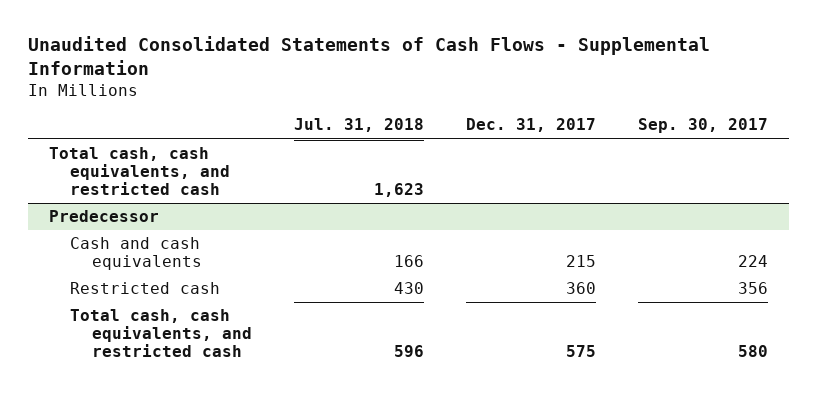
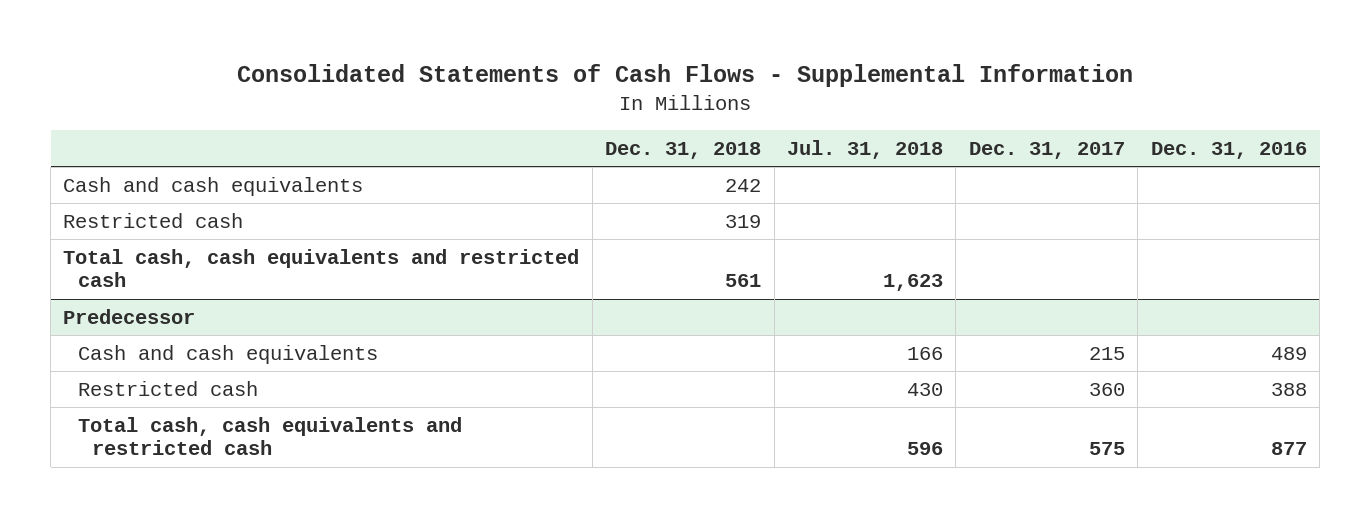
- Unaudited Consolidated Statements of Cash Flows - Supplemental Information
+ Consolidated Statements of Cash Flows - Supplemental Information
- | Jul. 31, 2018 | Dec. 31, 2017 | Sep. 30, 2017
+ | Dec. 31, 2018 | Jul. 31, 2018 | Dec. 31, 2017 | Dec. 31, 2016
- Total cash, cash equivalents, and restricted cash | 1,623 | |
+ Cash and cash equivalents | 242 | | |
+ Restricted cash | 319 | | |
+ Total cash, cash equivalents and restricted cash | 561 | 1,623 | |
@ Predecessor
- Total cash, cash equivalents, and restricted cash | 596 | 575 | 580
+ Total cash, cash equivalents and restricted cash | | 596 | 575 | 877

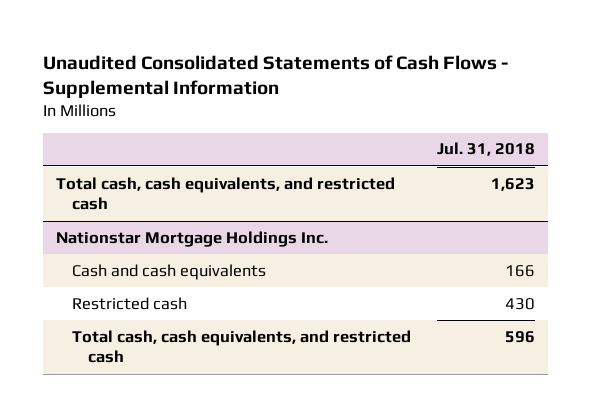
- Consolidated Statements of Cash Flows - Supplemental Information
+ Unaudited Consolidated Statements of Cash Flows - Supplemental Information
- | Dec. 31, 2018 | Jul. 31, 2018 | Dec. 31, 2017 | Dec. 31, 2016
+ | Jul. 31, 2018
- Cash and cash equivalents | 242 | | |
- Restricted cash | 319 | | |
- Total cash, cash equivalents and restricted cash | 561 | 1,623 | |
- Predecessor
+ Total cash, cash equivalents, and restricted cash | 1,623
+ Nationstar Mortgage Holdings Inc.
- Total cash, cash equivalents and restricted cash | | 596 | 575 | 877
+ Total cash, cash equivalents, and restricted cash | 596

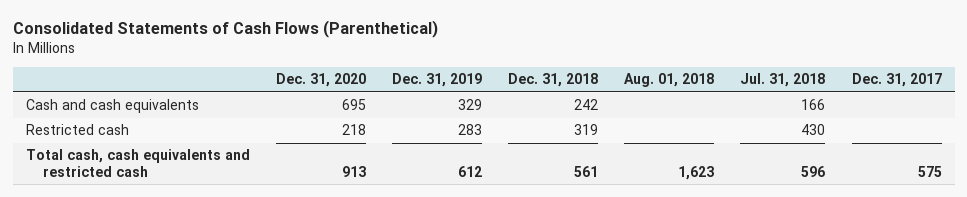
- Unaudited Consolidated Statements of Cash Flows - Supplemental Information
+ Consolidated Statements of Cash Flows (Parenthetical)
- | Jul. 31, 2018
+ | Dec. 31, 2020 | Dec. 31, 2019 | Dec. 31, 2018 | Aug. 01, 2018 | Jul. 31, 2018 | Dec. 31, 2017
- Total cash, cash equivalents, and restricted cash | 1,623
- Nationstar Mortgage Holdings Inc.
- Total cash, cash equivalents, and restricted cash | 596
+ Total cash, cash equivalents and restricted cash | 913 | 612 | 561 | 1,623 | 596 | 575

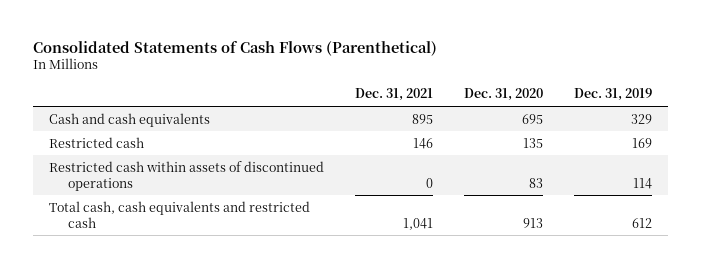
- | Dec. 31, 2020 | Dec. 31, 2019 | Dec. 31, 2018 | Aug. 01, 2018 | Jul. 31, 2018 | Dec. 31, 2017
+ | Dec. 31, 2021 | Dec. 31, 2020 | Dec. 31, 2019
- Restricted cash | 218 | 283 | 319 | | 430 |
+ Restricted cash | 146 | 135 | 169
+ Restricted cash within assets of discontinued operations | 0 | 83 | 114

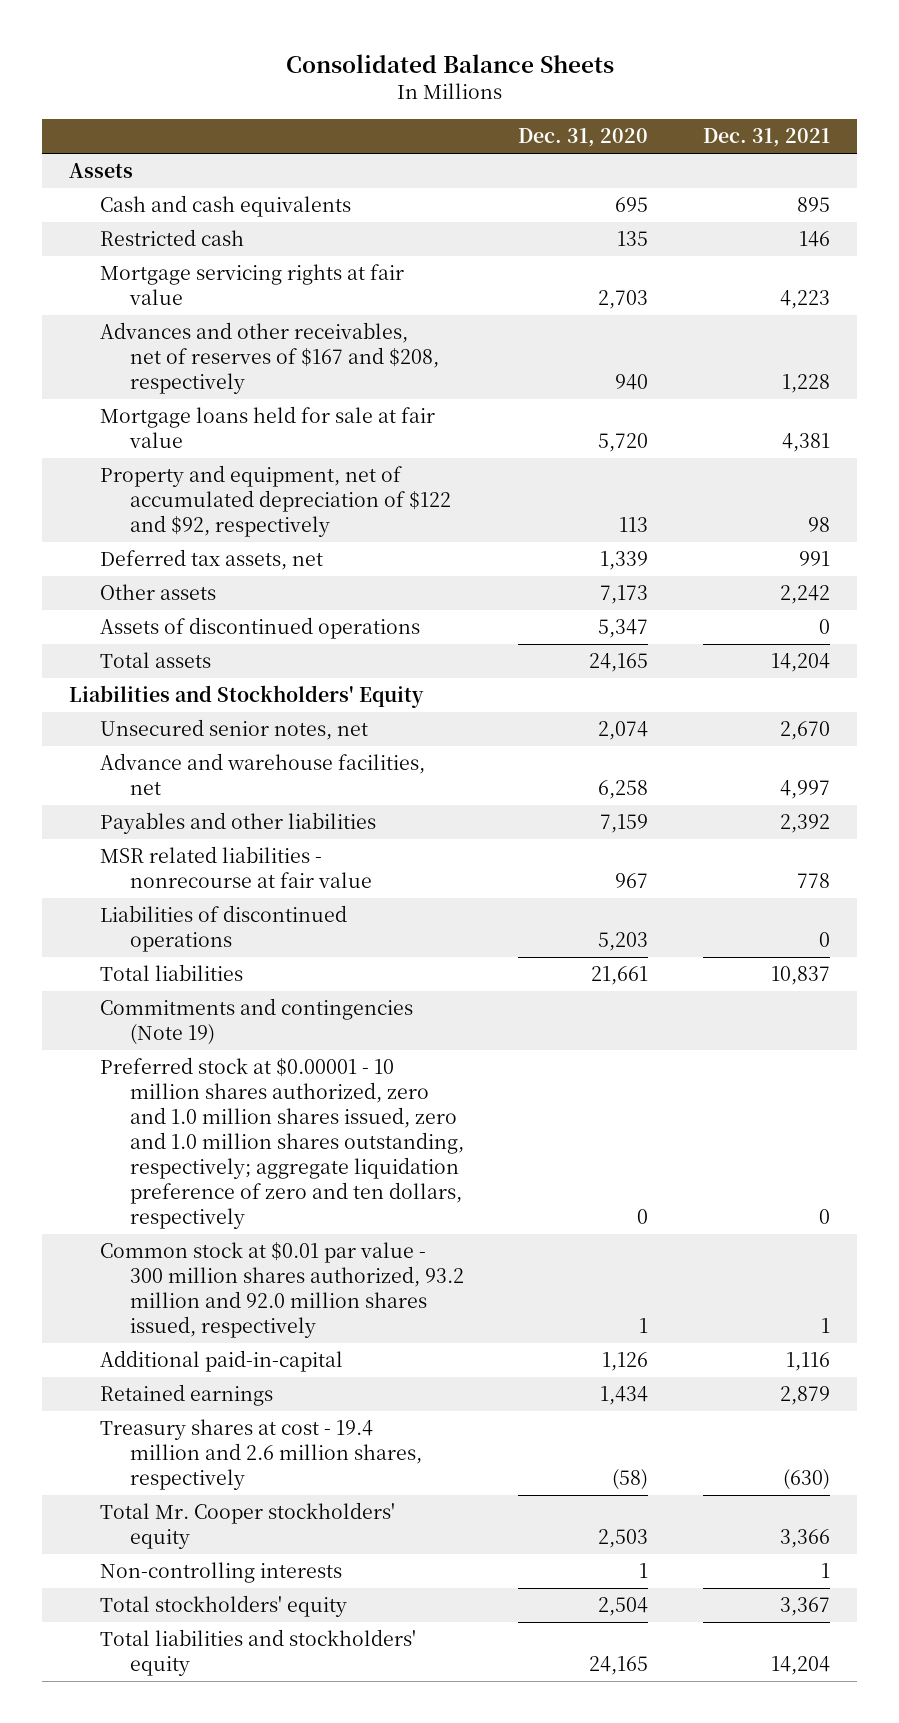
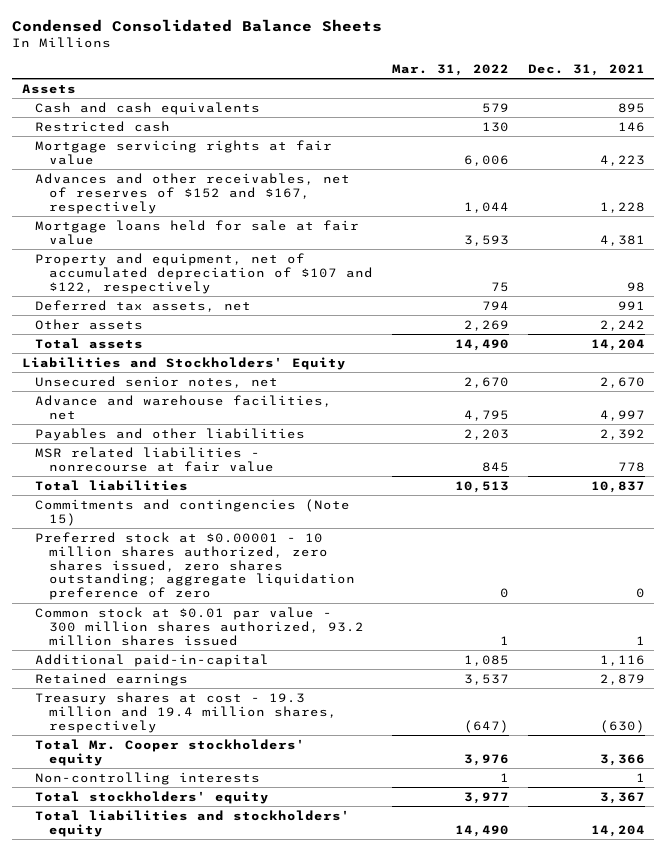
- Consolidated Balance Sheets
+ Condensed Consolidated Balance Sheets
- | Dec. 31, 2020 | Dec. 31, 2021
+ | Mar. 31, 2022 | Dec. 31, 2021
- Advances and other receivables, net of reserves of $167 and $208, respectively | 940 | 1,228
+ Advances and other receivables, net of reserves of $152 and $167, respectively | 1,044 | 1,228
- Property and equipment, net of accumulated depreciation of $122 and $92, respectively | 113 | 98
+ Property and equipment, net of accumulated depreciation of $107 and $122, respectively | 75 | 98
- Assets of discontinued operations | 5,347 | 0
- Liabilities of discontinued operations | 5,203 | 0
- Commitments and contingencies (Note 19)
- Preferred stock at $0.00001 - 10 million shares authorized, zero and 1.0 million shares issued, zero and 1.0 million shares outstanding, respectively; aggregate liquidation preference of zero and ten dollars, respectively | 0 | 0
- Common stock at $0.01 par value - 300 million shares authorized, 93.2 million and 92.0 million shares issued, respectively | 1 | 1
+ Commitments and contingencies (Note 15)
+ Preferred stock at $0.00001 - 10 million shares authorized, zero shares issued, zero shares outstanding; aggregate liquidation preference of zero | 0 | 0
+ Common stock at $0.01 par value - 300 million shares authorized, 93.2 million shares issued | 1 | 1
- Treasury shares at cost - 19.4 million and 2.6 million shares, respectively | (58) | (630)
+ Treasury shares at cost - 19.3 million and 19.4 million shares, respectively | (647) | (630)

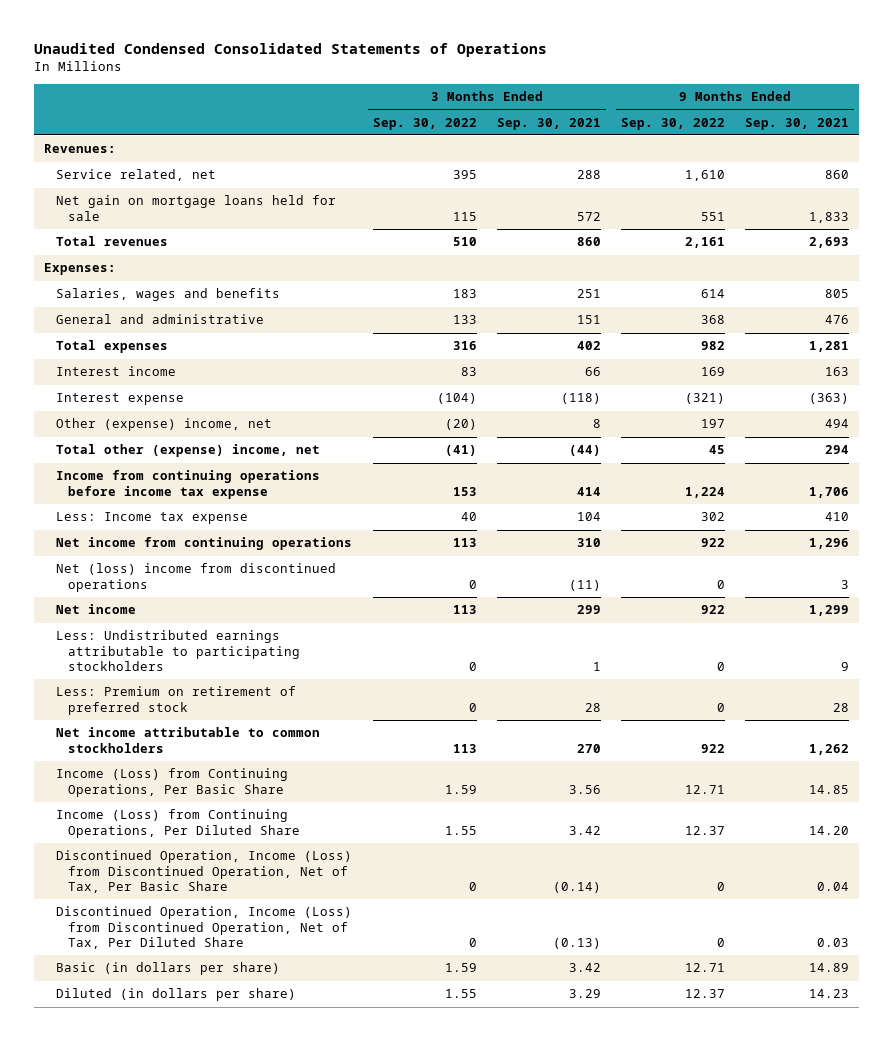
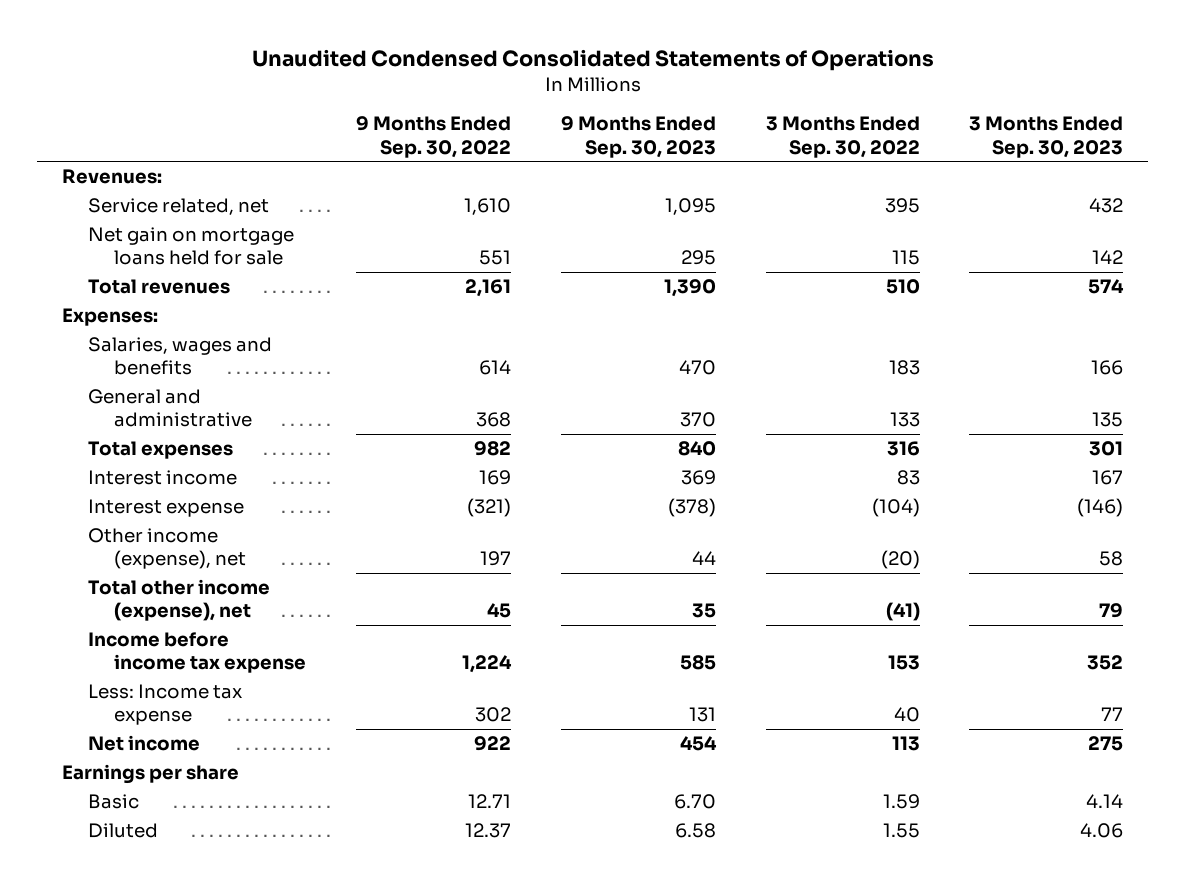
- | 3 Months Ended Sep. 30, 2022 | 3 Months Ended Sep. 30, 2021 | 9 Months Ended Sep. 30, 2022 | 9 Months Ended Sep. 30, 2021
+ | 9 Months Ended Sep. 30, 2022 | 9 Months Ended Sep. 30, 2023 | 3 Months Ended Sep. 30, 2022 | 3 Months Ended Sep. 30, 2023
- Other (expense) income, net | (20) | 8 | 197 | 494
- Total other (expense) income, net | (41) | (44) | 45 | 294
- Income from continuing operations before income tax expense | 153 | 414 | 1,224 | 1,706
+ Other income (expense), net | 197 | 44 | (20) | 58
+ Total other income (expense), net | 45 | 35 | (41) | 79
+ Income before income tax expense | 1,224 | 585 | 153 | 352
- Net income from continuing operations | 113 | 310 | 922 | 1,296
- Net (loss) income from discontinued operations | 0 | (11) | 0 | 3
- Less: Undistributed earnings attributable to participating stockholders | 0 | 1 | 0 | 9
- Less: Premium on retirement of preferred stock | 0 | 28 | 0 | 28
- Net income attributable to common stockholders | 113 | 270 | 922 | 1,262
- Income (Loss) from Continuing Operations, Per Basic Share | 1.59 | 3.56 | 12.71 | 14.85
- Income (Loss) from Continuing Operations, Per Diluted Share | 1.55 | 3.42 | 12.37 | 14.20
- Discontinued Operation, Income (Loss) from Discontinued Operation, Net of Tax, Per Basic Share | 0 | (0.14) | 0 | 0.04
- Discontinued Operation, Income (Loss) from Discontinued Operation, Net of Tax, Per Diluted Share | 0 | (0.13) | 0 | 0.03
- Basic (in dollars per share) | 1.59 | 3.42 | 12.71 | 14.89
- Diluted (in dollars per share) | 1.55 | 3.29 | 12.37 | 14.23
+ Earnings per share
+ Basic | 12.71 | 6.70 | 1.59 | 4.14
+ Diluted | 12.37 | 6.58 | 1.55 | 4.06

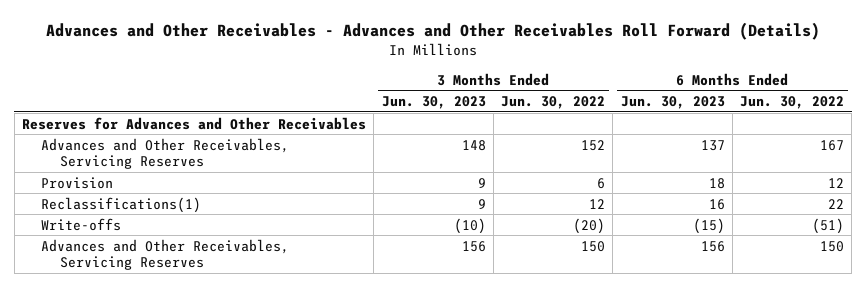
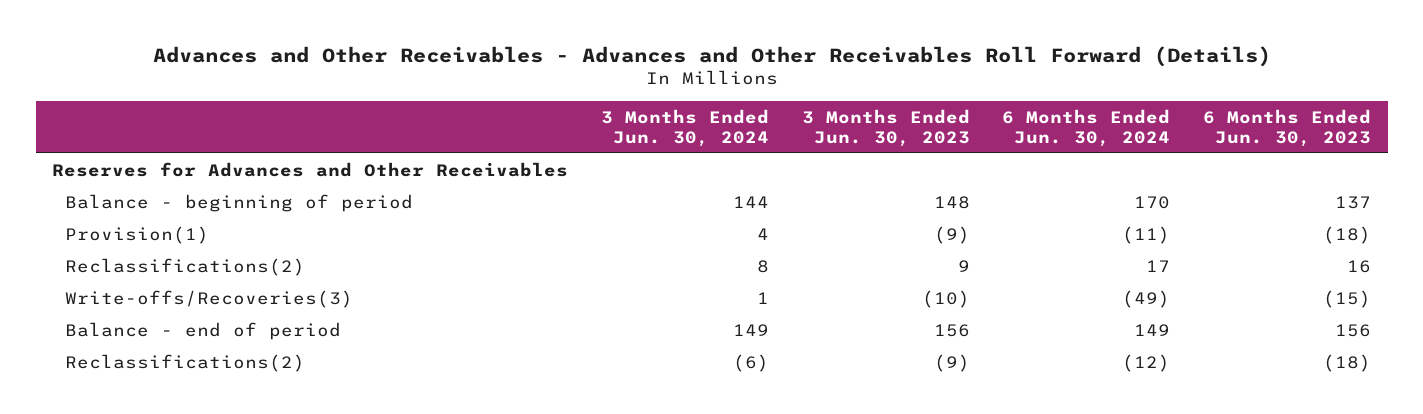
- | 3 Months Ended Jun. 30, 2023 | 3 Months Ended Jun. 30, 2022 | 6 Months Ended Jun. 30, 2023 | 6 Months Ended Jun. 30, 2022
+ | 3 Months Ended Jun. 30, 2024 | 3 Months Ended Jun. 30, 2023 | 6 Months Ended Jun. 30, 2024 | 6 Months Ended Jun. 30, 2023
- Advances and Other Receivables, Servicing Reserves | 148 | 152 | 137 | 167
- Provision | 9 | 6 | 18 | 12
- Reclassifications(1) | 9 | 12 | 16 | 22
- Write-offs | (10) | (20) | (15) | (51)
- Advances and Other Receivables, Servicing Reserves | 156 | 150 | 156 | 150
+ Balance - beginning of period | 144 | 148 | 170 | 137
+ Provision(1) | 4 | (9) | (11) | (18)
+ Reclassifications(2) | 8 | 9 | 17 | 16
+ Write-offs/Recoveries(3) | 1 | (10) | (49) | (15)
+ Balance - end of period | 149 | 156 | 149 | 156
+ Reclassifications(2) | (6) | (9) | (12) | (18)

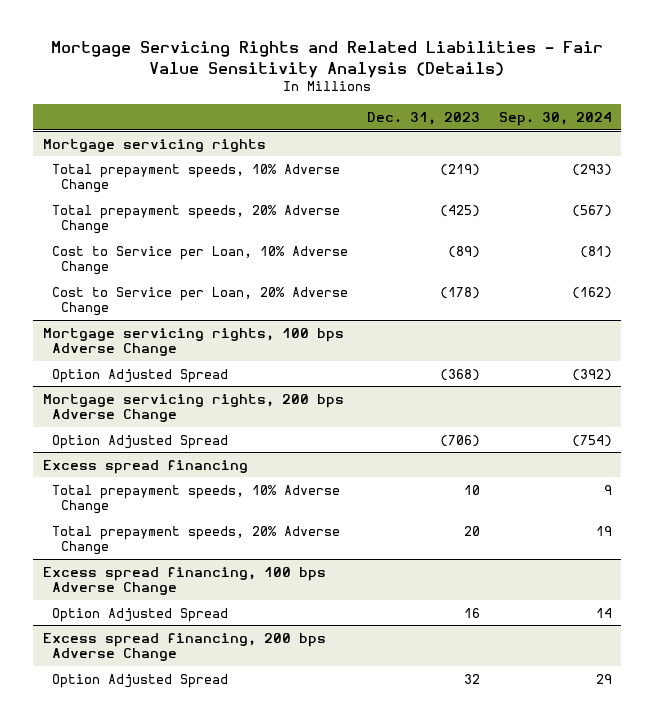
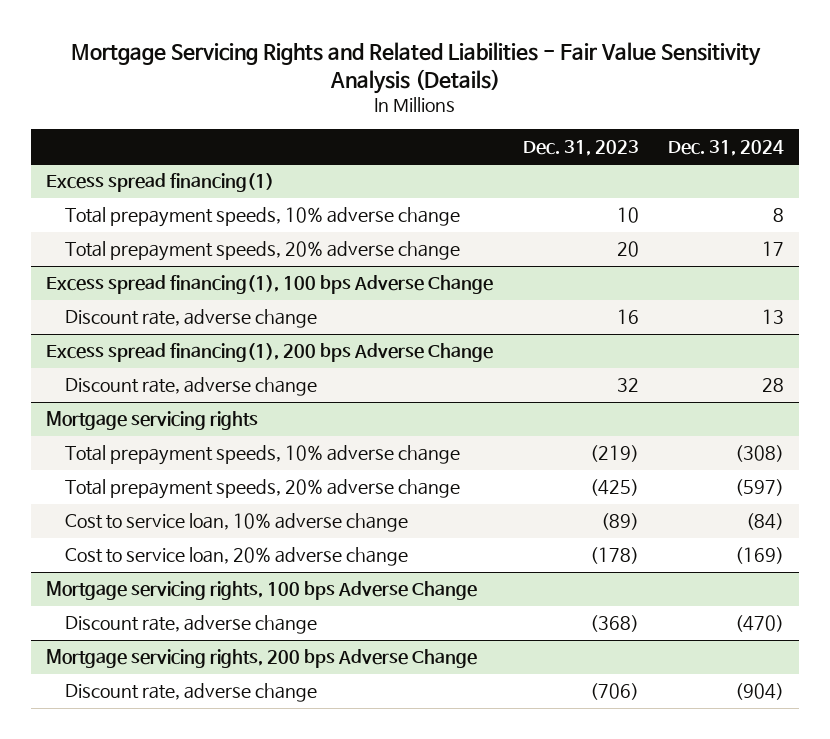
- | Dec. 31, 2023 | Sep. 30, 2024
+ | Dec. 31, 2023 | Dec. 31, 2024
+ Excess spread financing(1)
+ Total prepayment speeds, 10% adverse change | 10 | 8
+ Total prepayment speeds, 20% adverse change | 20 | 17
+ Excess spread financing(1), 100 bps Adverse Change
+ Discount rate, adverse change | 16 | 13
+ Excess spread financing(1), 200 bps Adverse Change
+ Discount rate, adverse change | 32 | 28
@ Mortgage servicing rights
- Total prepayment speeds, 10% Adverse Change | (219) | (293)
- Total prepayment speeds, 20% Adverse Change | (425) | (567)
- Cost to Service per Loan, 10% Adverse Change | (89) | (81)
- Cost to Service per Loan, 20% Adverse Change | (178) | (162)
+ Total prepayment speeds, 10% adverse change | (219) | (308)
+ Total prepayment speeds, 20% adverse change | (425) | (597)
+ Cost to service loan, 10% adverse change | (89) | (84)
+ Cost to service loan, 20% adverse change | (178) | (169)
@ Mortgage servicing rights, 100 bps Adverse Change
- Option Adjusted Spread | (368) | (392)
+ Discount rate, adverse change | (368) | (470)
@ Mortgage servicing rights, 200 bps Adverse Change
- Option Adjusted Spread | (706) | (754)
- Excess spread financing
- Total prepayment speeds, 10% Adverse Change | 10 | 9
- Total prepayment speeds, 20% Adverse Change | 20 | 19
- Excess spread financing, 100 bps Adverse Change
- Option Adjusted Spread | 16 | 14
- Excess spread financing, 200 bps Adverse Change
- Option Adjusted Spread | 32 | 29
@ Mortgage servicing rights, 200 bps Adverse Change
+ Discount rate, adverse change | (706) | (904)

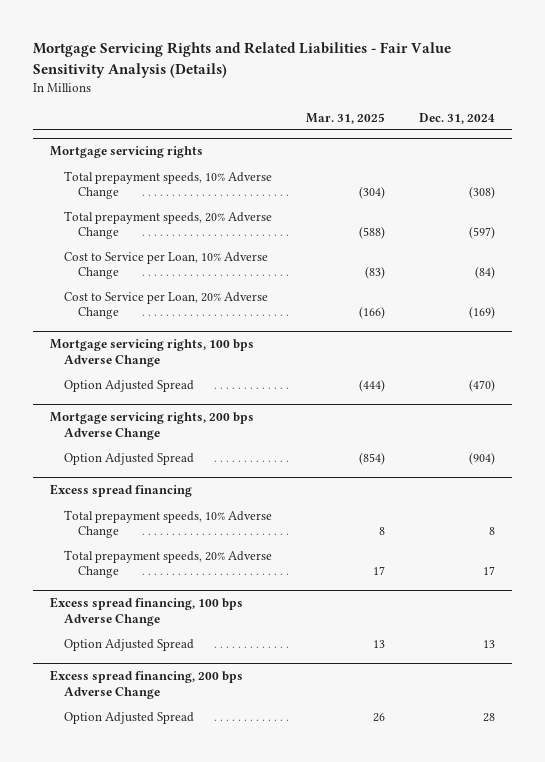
- | Dec. 31, 2023 | Dec. 31, 2024
+ | Mar. 31, 2025 | Dec. 31, 2024
- Excess spread financing(1)
- Total prepayment speeds, 10% adverse change | 10 | 8
- Total prepayment speeds, 20% adverse change | 20 | 17
- Excess spread financing(1), 100 bps Adverse Change
- Discount rate, adverse change | 16 | 13
- Excess spread financing(1), 200 bps Adverse Change
- Discount rate, adverse change | 32 | 28
@ Mortgage servicing rights
- Total prepayment speeds, 10% adverse change | (219) | (308)
- Total prepayment speeds, 20% adverse change | (425) | (597)
- Cost to service loan, 10% adverse change | (89) | (84)
- Cost to service loan, 20% adverse change | (178) | (169)
+ Total prepayment speeds, 10% Adverse Change | (304) | (308)
+ Total prepayment speeds, 20% Adverse Change | (588) | (597)
+ Cost to Service per Loan, 10% Adverse Change | (83) | (84)
+ Cost to Service per Loan, 20% Adverse Change | (166) | (169)
@ Mortgage servicing rights, 100 bps Adverse Change
- Discount rate, adverse change | (368) | (470)
+ Option Adjusted Spread | (444) | (470)
@ Mortgage servicing rights, 200 bps Adverse Change
- Discount rate, adverse change | (706) | (904)
+ Option Adjusted Spread | (854) | (904)
+ Excess spread financing
+ Total prepayment speeds, 10% Adverse Change | 8 | 8
+ Total prepayment speeds, 20% Adverse Change | 17 | 17
+ Excess spread financing, 100 bps Adverse Change
+ Option Adjusted Spread | 13 | 13
+ Excess spread financing, 200 bps Adverse Change
+ Option Adjusted Spread | 26 | 28

